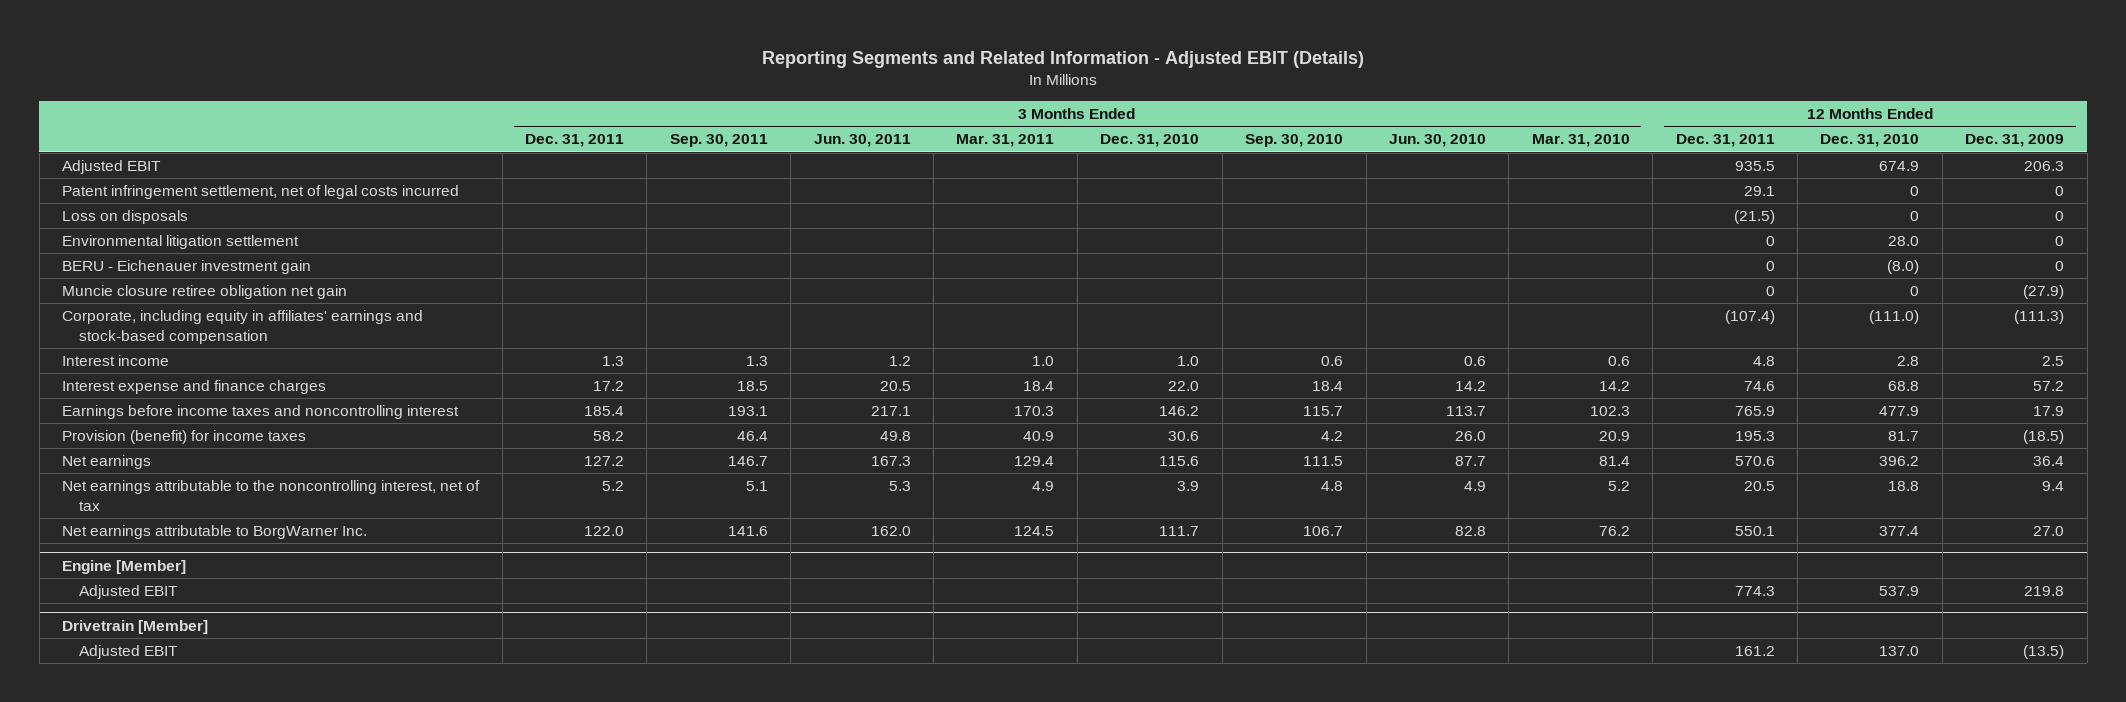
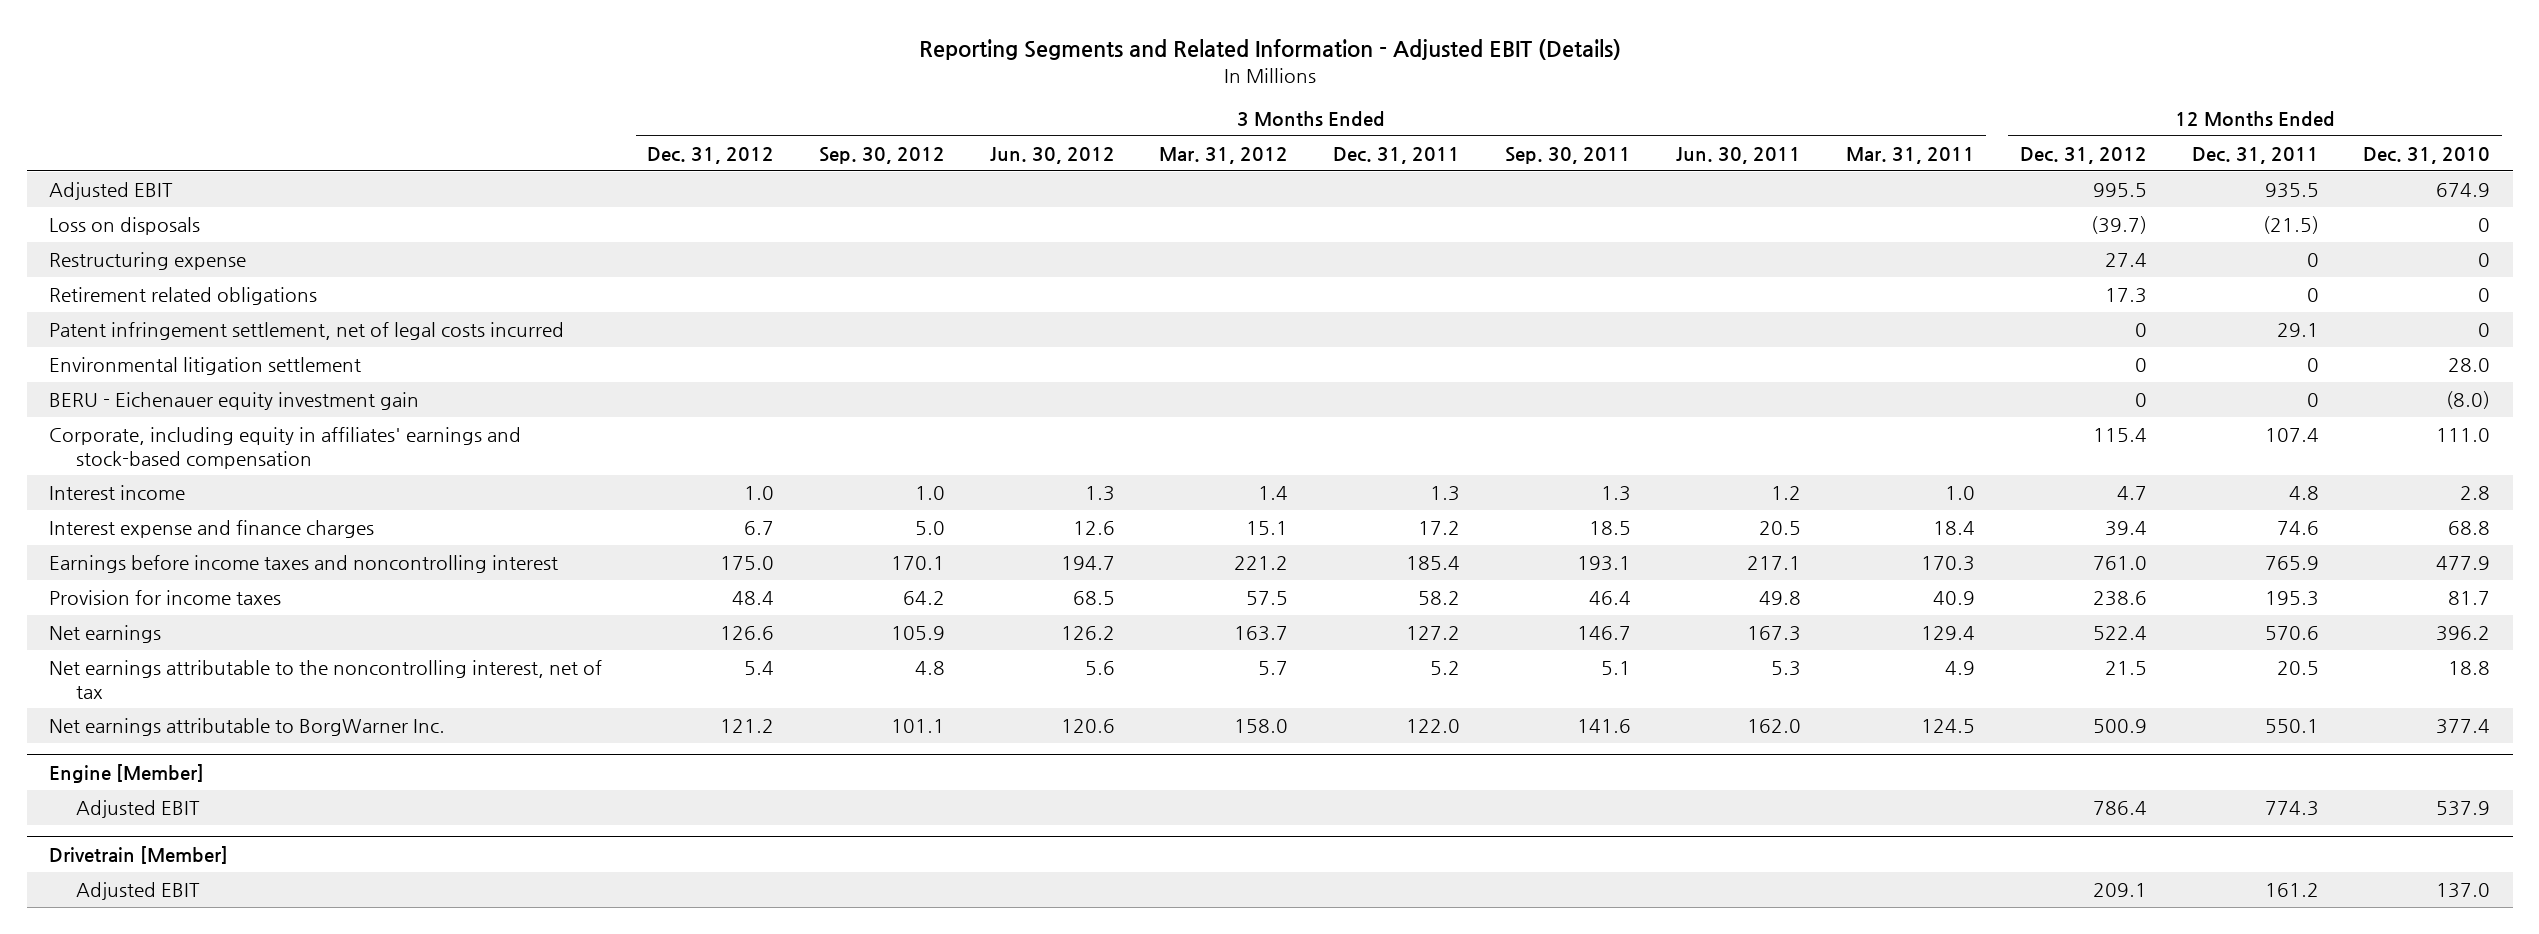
- | 3 Months Ended Dec. 31, 2011 | 3 Months Ended Sep. 30, 2011 | 3 Months Ended Jun. 30, 2011 | 3 Months Ended Mar. 31, 2011 | 3 Months Ended Dec. 31, 2010 | 3 Months Ended Sep. 30, 2010 | 3 Months Ended Jun. 30, 2010 | 3 Months Ended Mar. 31, 2010 | 12 Months Ended Dec. 31, 2011 | 12 Months Ended Dec. 31, 2010 | 12 Months Ended Dec. 31, 2009
+ | 3 Months Ended Dec. 31, 2012 | 3 Months Ended Sep. 30, 2012 | 3 Months Ended Jun. 30, 2012 | 3 Months Ended Mar. 31, 2012 | 3 Months Ended Dec. 31, 2011 | 3 Months Ended Sep. 30, 2011 | 3 Months Ended Jun. 30, 2011 | 3 Months Ended Mar. 31, 2011 | 12 Months Ended Dec. 31, 2012 | 12 Months Ended Dec. 31, 2011 | 12 Months Ended Dec. 31, 2010
+ Restructuring expense | | | | | | | | | 27.4 | 0 | 0
+ Retirement related obligations | | | | | | | | | 17.3 | 0 | 0
moved down: Patent infringement settlement, net of legal costs incurred | | | | | | | | | 0 | 29.1 | 0
- BERU - Eichenauer investment gain | | | | | | | | | 0 | (8.0) | 0
- Muncie closure retiree obligation net gain | | | | | | | | | 0 | 0 | (27.9)
- Corporate, including equity in affiliates' earnings and stock-based compensation | | | | | | | | | (107.4) | (111.0) | (111.3)
+ BERU - Eichenauer equity investment gain | | | | | | | | | 0 | 0 | (8.0)
+ Corporate, including equity in affiliates' earnings and stock-based compensation | | | | | | | | | 115.4 | 107.4 | 111.0
- Provision (benefit) for income taxes | 58.2 | 46.4 | 49.8 | 40.9 | 30.6 | 4.2 | 26.0 | 20.9 | 195.3 | 81.7 | (18.5)
+ Provision for income taxes | 48.4 | 64.2 | 68.5 | 57.5 | 58.2 | 46.4 | 49.8 | 40.9 | 238.6 | 195.3 | 81.7

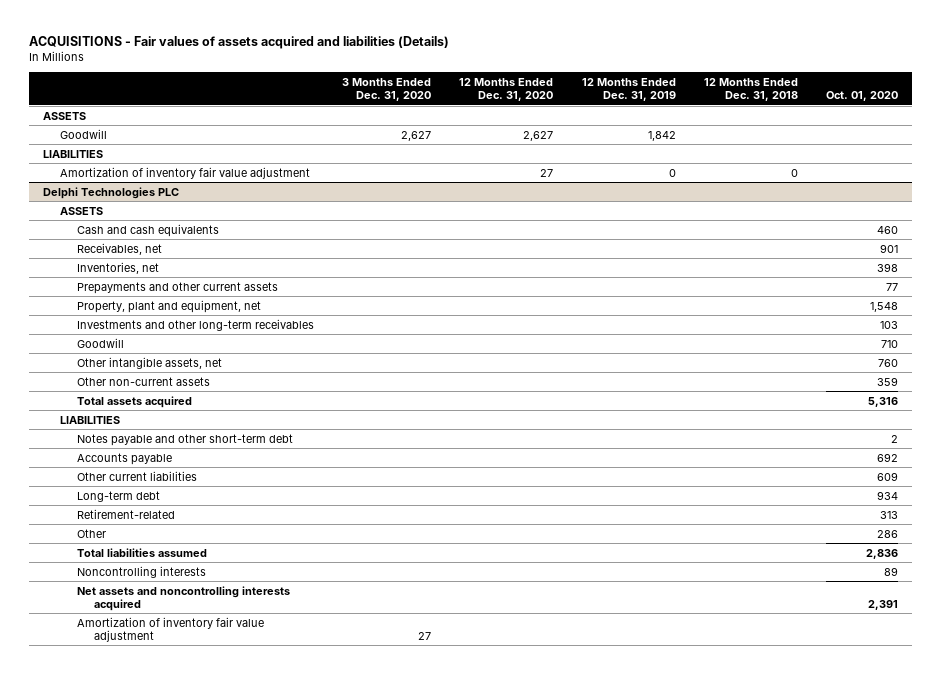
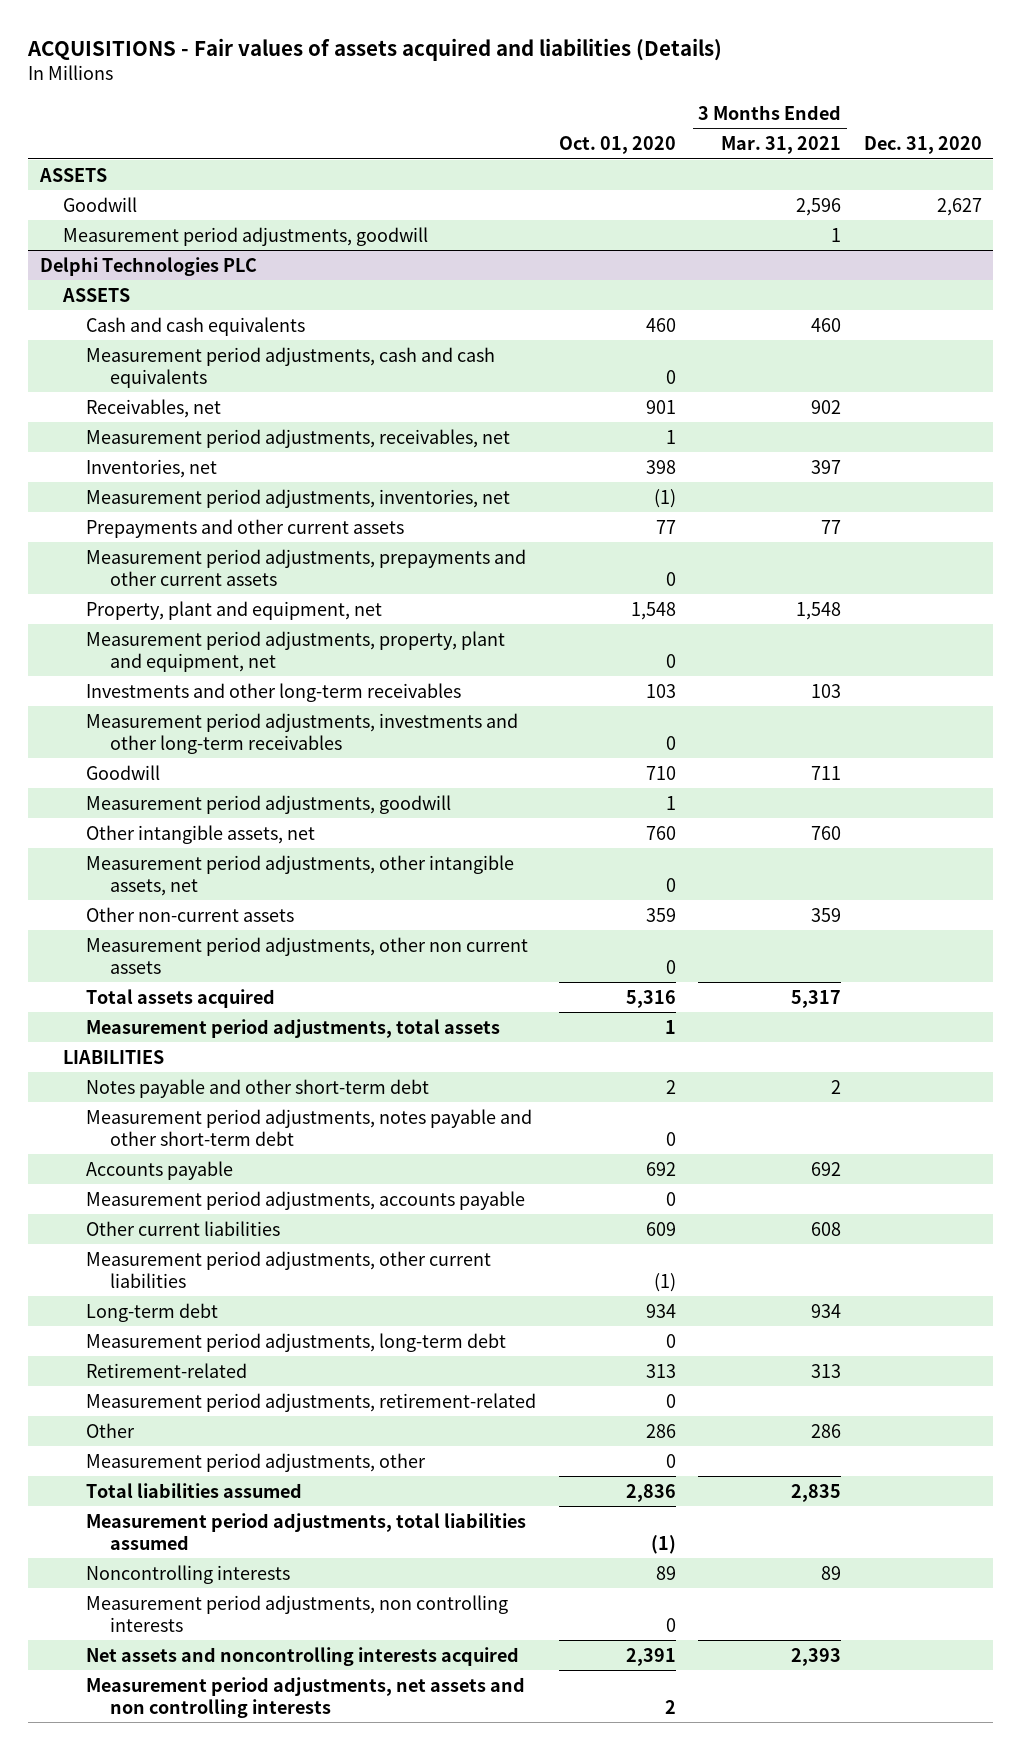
- | 3 Months Ended Dec. 31, 2020 | 12 Months Ended Dec. 31, 2020 | 12 Months Ended Dec. 31, 2019 | 12 Months Ended Dec. 31, 2018 | Oct. 01, 2020
+ | Oct. 01, 2020 | 3 Months Ended Mar. 31, 2021 | Dec. 31, 2020
- LIABILITIES
- Amortization of inventory fair value adjustment | | 27 | 0 | 0 |
+ Measurement period adjustments, goodwill | | 1 |
@ Delphi Technologies PLC
+ Measurement period adjustments, cash and cash equivalents | 0 | |
+ Measurement period adjustments, receivables, net | 1 | |
+ Measurement period adjustments, inventories, net | (1) | |
+ Measurement period adjustments, prepayments and other current assets | 0 | |
+ Measurement period adjustments, property, plant and equipment, net | 0 | |
+ Measurement period adjustments, investments and other long-term receivables | 0 | |
+ Measurement period adjustments, goodwill | 1 | |
+ Measurement period adjustments, other intangible assets, net | 0 | |
+ Measurement period adjustments, other non current assets | 0 | |
+ Measurement period adjustments, total assets | 1 | |
+ Measurement period adjustments, notes payable and other short-term debt | 0 | |
+ Measurement period adjustments, accounts payable | 0 | |
+ Measurement period adjustments, other current liabilities | (1) | |
+ Measurement period adjustments, long-term debt | 0 | |
+ Measurement period adjustments, retirement-related | 0 | |
+ Measurement period adjustments, other | 0 | |
+ Measurement period adjustments, total liabilities assumed | (1) | |
+ Measurement period adjustments, non controlling interests | 0 | |
- Amortization of inventory fair value adjustment | 27 | | | |
+ Measurement period adjustments, net assets and non controlling interests | 2 | |

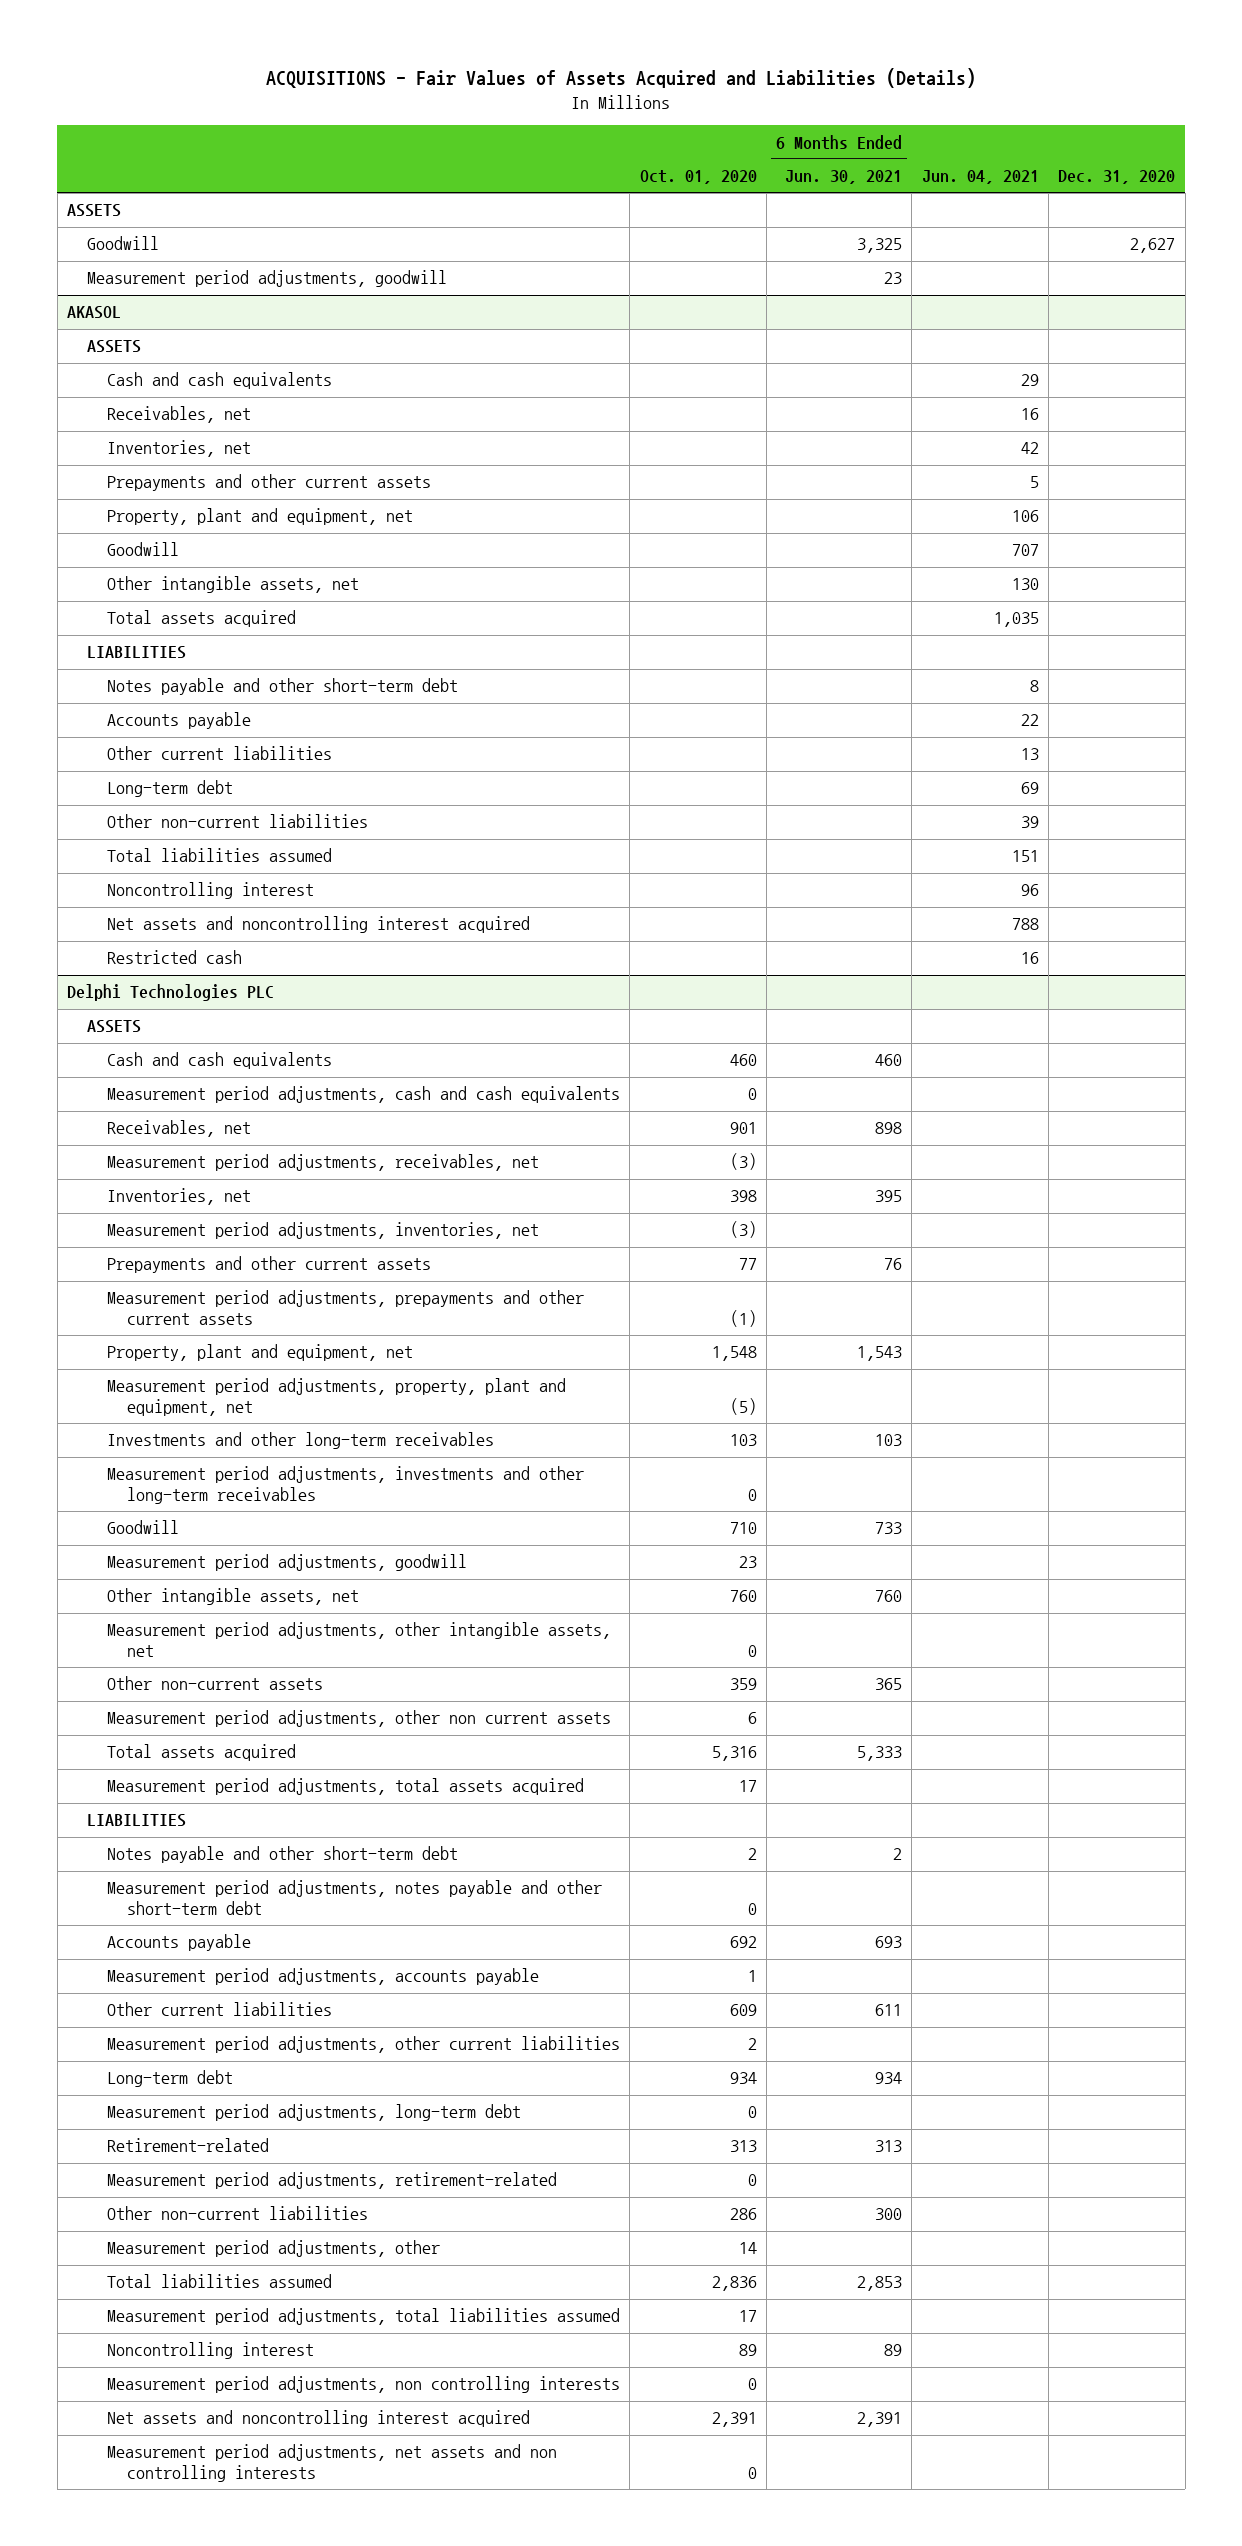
- ACQUISITIONS - Fair values of assets acquired and liabilities (Details)
+ ACQUISITIONS - Fair Values of Assets Acquired and Liabilities (Details)
- | Oct. 01, 2020 | 3 Months Ended Mar. 31, 2021 | Dec. 31, 2020
+ | Oct. 01, 2020 | 6 Months Ended Jun. 30, 2021 | Jun. 04, 2021 | Dec. 31, 2020
+ AKASOL
+ ASSETS
+ Cash and cash equivalents | | | 29 |
+ Receivables, net | | | 16 |
+ Inventories, net | | | 42 |
+ Prepayments and other current assets | | | 5 |
+ Property, plant and equipment, net | | | 106 |
+ Goodwill | | | 707 |
+ Other intangible assets, net | | | 130 |
+ Total assets acquired | | | 1,035 |
+ LIABILITIES
+ Notes payable and other short-term debt | | | 8 |
+ Accounts payable | | | 22 |
+ Other current liabilities | | | 13 |
+ Long-term debt | | | 69 |
+ Other non-current liabilities | | | 39 |
+ Total liabilities assumed | | | 151 |
+ Noncontrolling interest | | | 96 |
+ Net assets and noncontrolling interest acquired | | | 788 |
+ Restricted cash | | | 16 |
@ Delphi Technologies PLC
- Measurement period adjustments, receivables, net | 1 | |
+ Measurement period adjustments, receivables, net | (3) | | |
- Measurement period adjustments, inventories, net | (1) | |
+ Measurement period adjustments, inventories, net | (3) | | |
- Measurement period adjustments, prepayments and other current assets | 0 | |
+ Measurement period adjustments, prepayments and other current assets | (1) | | |
- Measurement period adjustments, property, plant and equipment, net | 0 | |
+ Measurement period adjustments, property, plant and equipment, net | (5) | | |
- Measurement period adjustments, goodwill | 1 | |
+ Measurement period adjustments, goodwill | 23 | | |
- Measurement period adjustments, other non current assets | 0 | |
+ Measurement period adjustments, other non current assets | 6 | | |
- Measurement period adjustments, total assets | 1 | |
+ Measurement period adjustments, total assets acquired | 17 | | |
- Measurement period adjustments, accounts payable | 0 | |
+ Measurement period adjustments, accounts payable | 1 | | |
- Measurement period adjustments, other current liabilities | (1) | |
+ Measurement period adjustments, other current liabilities | 2 | | |
- Other | 286 | 286 |
- Measurement period adjustments, other | 0 | |
+ Other non-current liabilities | 286 | 300 | |
+ Measurement period adjustments, other | 14 | | |
- Measurement period adjustments, total liabilities assumed | (1) | |
- Noncontrolling interests | 89 | 89 |
+ Measurement period adjustments, total liabilities assumed | 17 | | |
+ Noncontrolling interest | 89 | 89 | |
- Net assets and noncontrolling interests acquired | 2,391 | 2,393 |
- Measurement period adjustments, net assets and non controlling interests | 2 | |
+ Net assets and noncontrolling interest acquired | 2,391 | 2,391 | |
+ Measurement period adjustments, net assets and non controlling interests | 0 | | |

